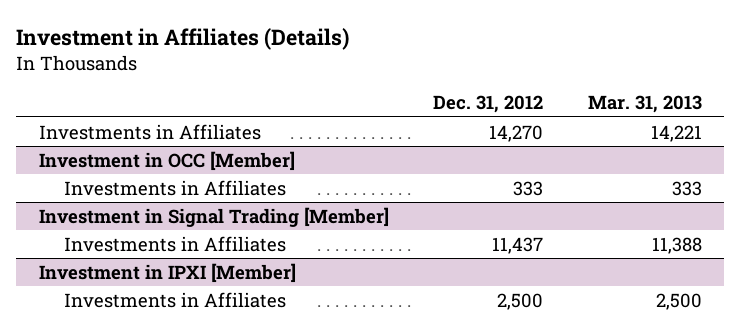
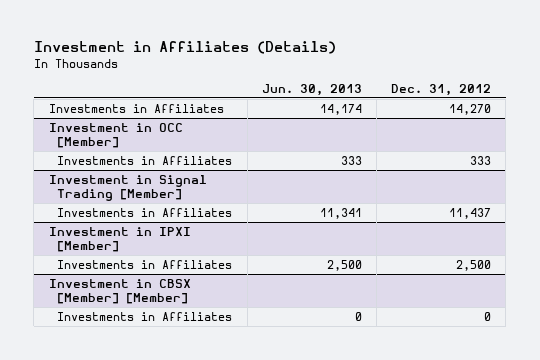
- | Dec. 31, 2012 | Mar. 31, 2013
+ | Jun. 30, 2013 | Dec. 31, 2012
+ Investment in CBSX [Member] [Member]
+ Investments in Affiliates | 0 | 0

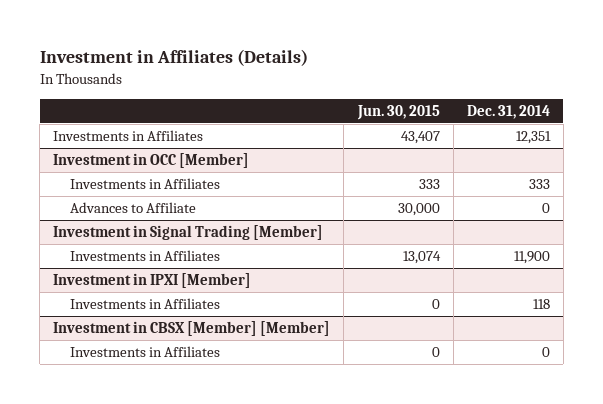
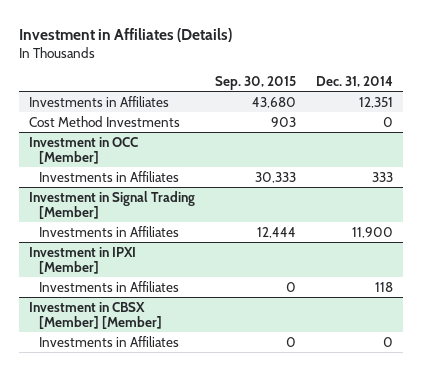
- | Jun. 30, 2015 | Dec. 31, 2014
+ | Sep. 30, 2015 | Dec. 31, 2014
+ Cost Method Investments | 903 | 0
@ Investment in OCC [Member]
- Advances to Affiliate | 30,000 | 0

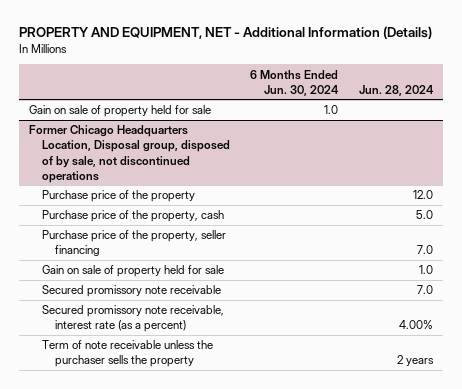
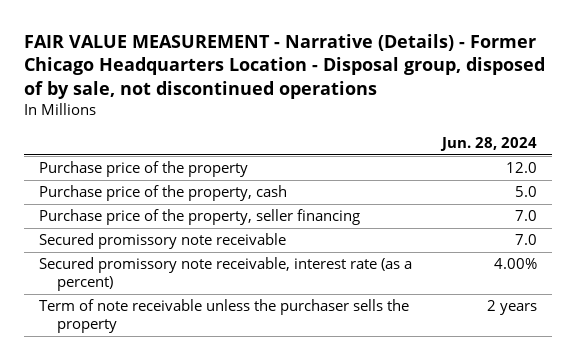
- PROPERTY AND EQUIPMENT, NET - Additional Information (Details)
+ FAIR VALUE MEASUREMENT - Narrative (Details) - Former Chicago Headquarters Location - Disposal group, disposed of by sale, not discontinued operations
- | 6 Months Ended Jun. 30, 2024 | Jun. 28, 2024
+ | Jun. 28, 2024
- Gain on sale of property held for sale | 1.0 |
- Former Chicago Headquarters Location, Disposal group, disposed of by sale, not discontinued operations
- Gain on sale of property held for sale | | 1.0

